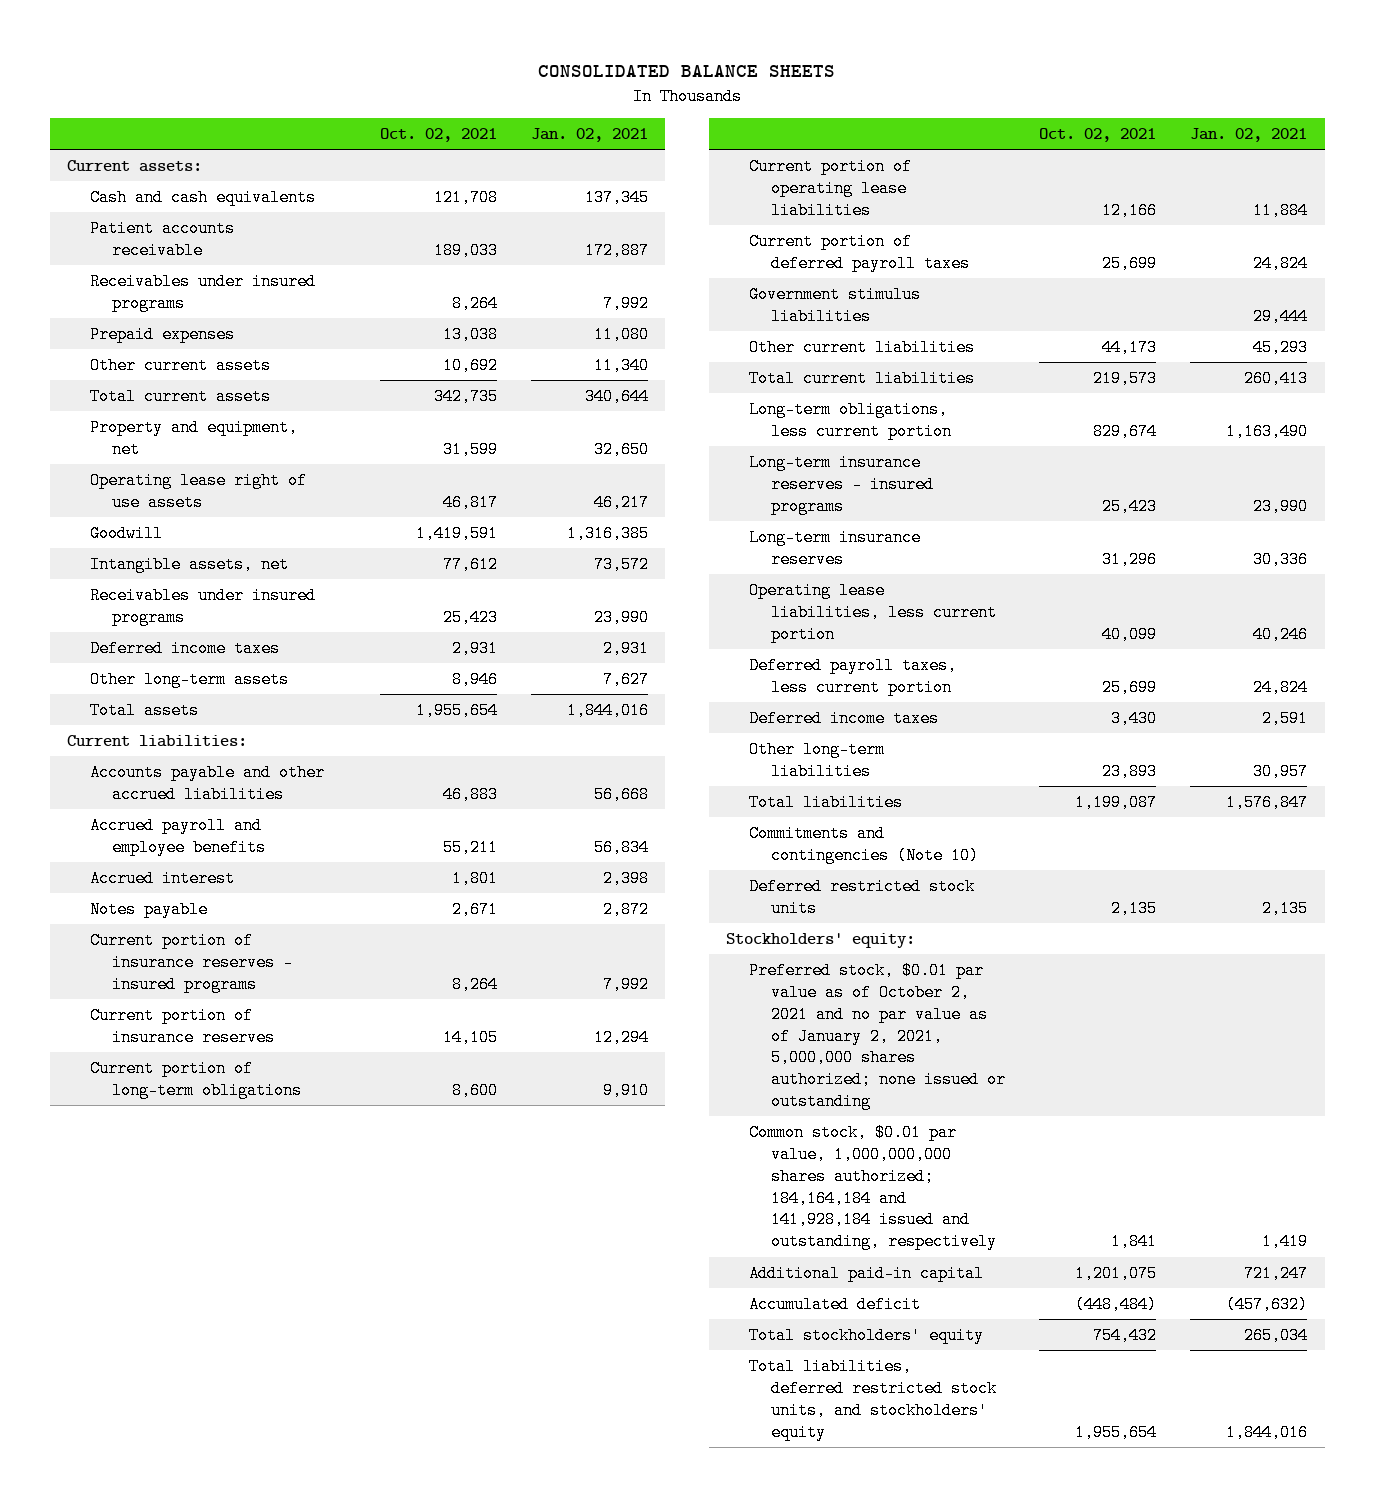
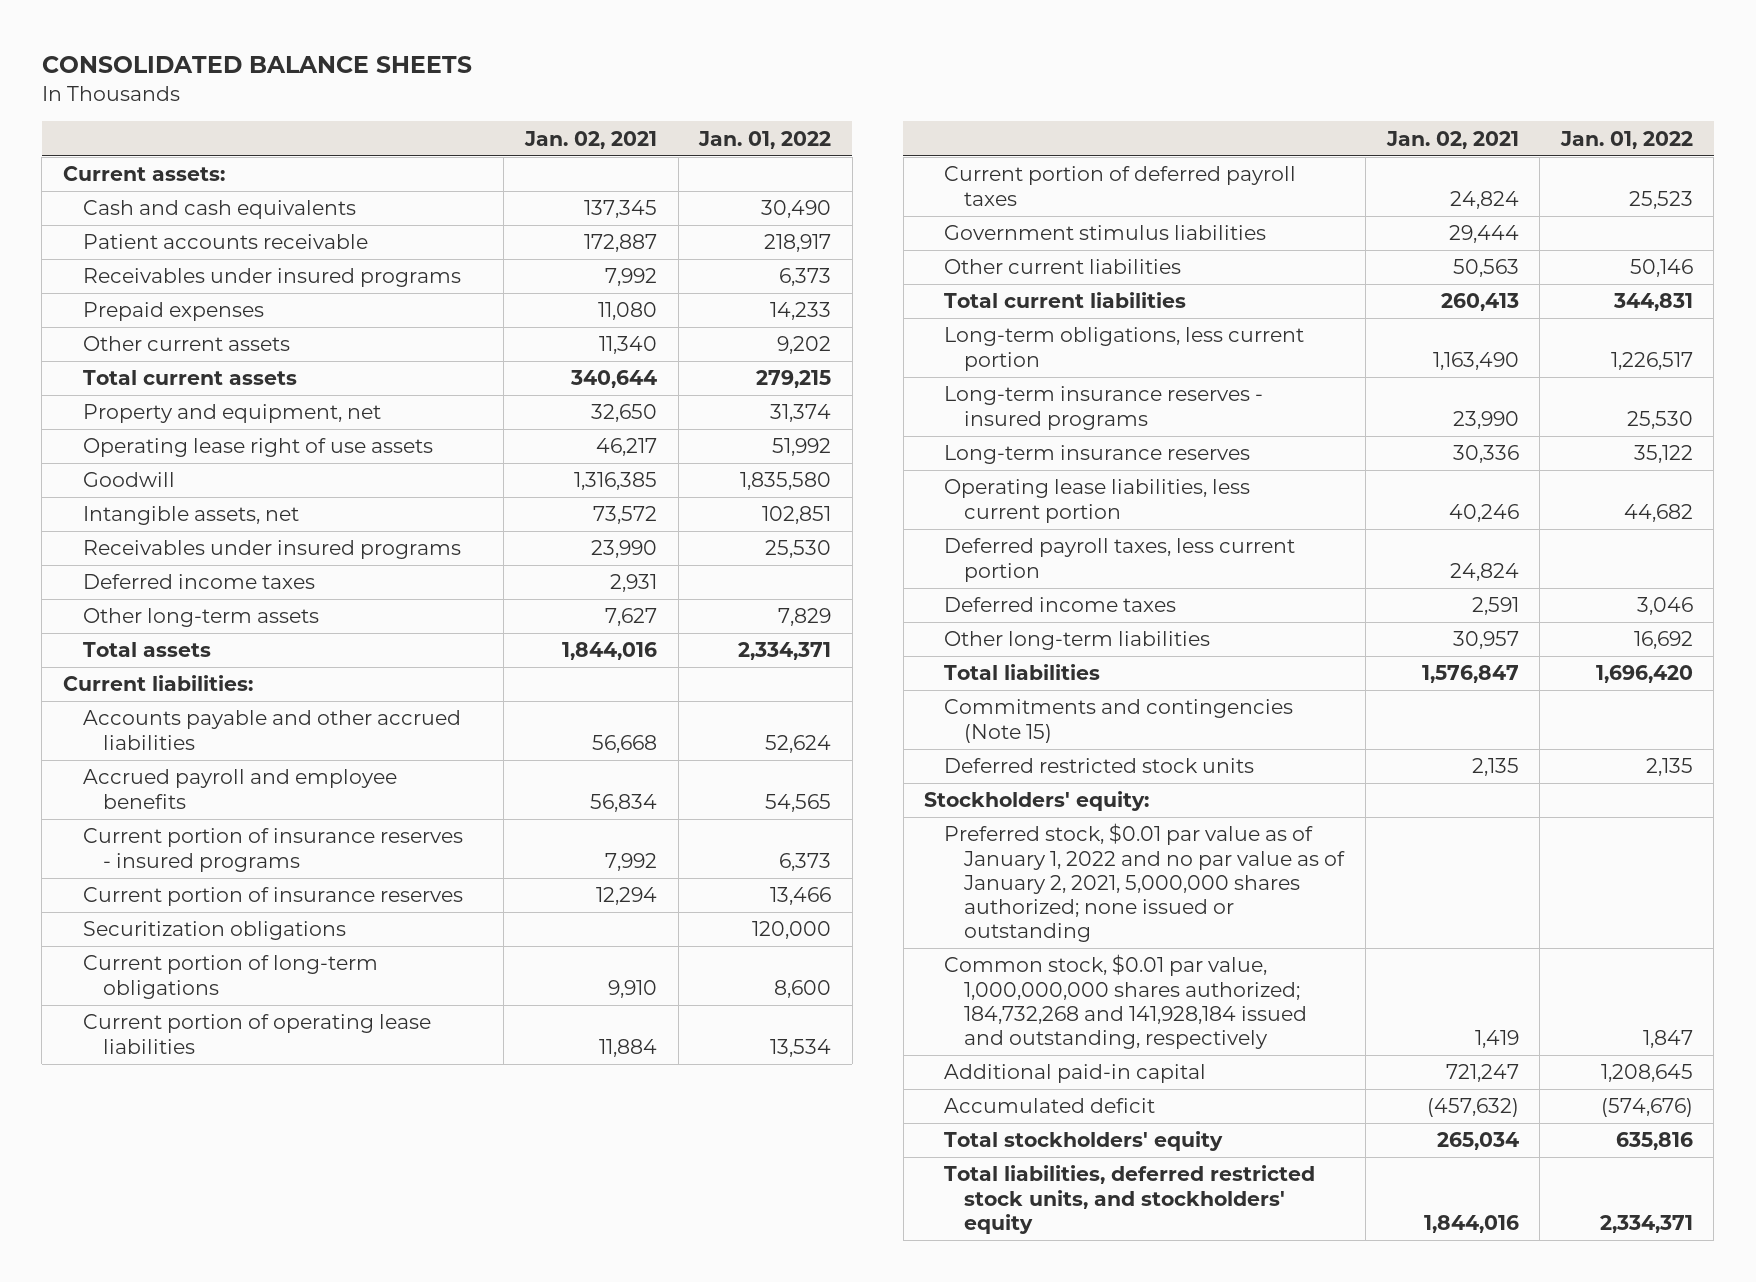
- | Oct. 02, 2021 | Jan. 02, 2021
+ | Jan. 02, 2021 | Jan. 01, 2022
- Accrued interest | 1,801 | 2,398
- Notes payable | 2,671 | 2,872
+ Securitization obligations | | 120,000
- Other current liabilities | 44,173 | 45,293
+ Other current liabilities | 50,563 | 50,146
- Commitments and contingencies (Note 10)
+ Commitments and contingencies (Note 15)
- Preferred stock, $0.01 par value as of October 2, 2021 and no par value as of January 2, 2021, 5,000,000 shares authorized; none issued or outstanding
- Common stock, $0.01 par value, 1,000,000,000 shares authorized; 184,164,184 and 141,928,184 issued and outstanding, respectively | 1,841 | 1,419
+ Preferred stock, $0.01 par value as of January 1, 2022 and no par value as of January 2, 2021, 5,000,000 shares authorized; none issued or outstanding
+ Common stock, $0.01 par value, 1,000,000,000 shares authorized; 184,732,268 and 141,928,184 issued and outstanding, respectively | 1,419 | 1,847

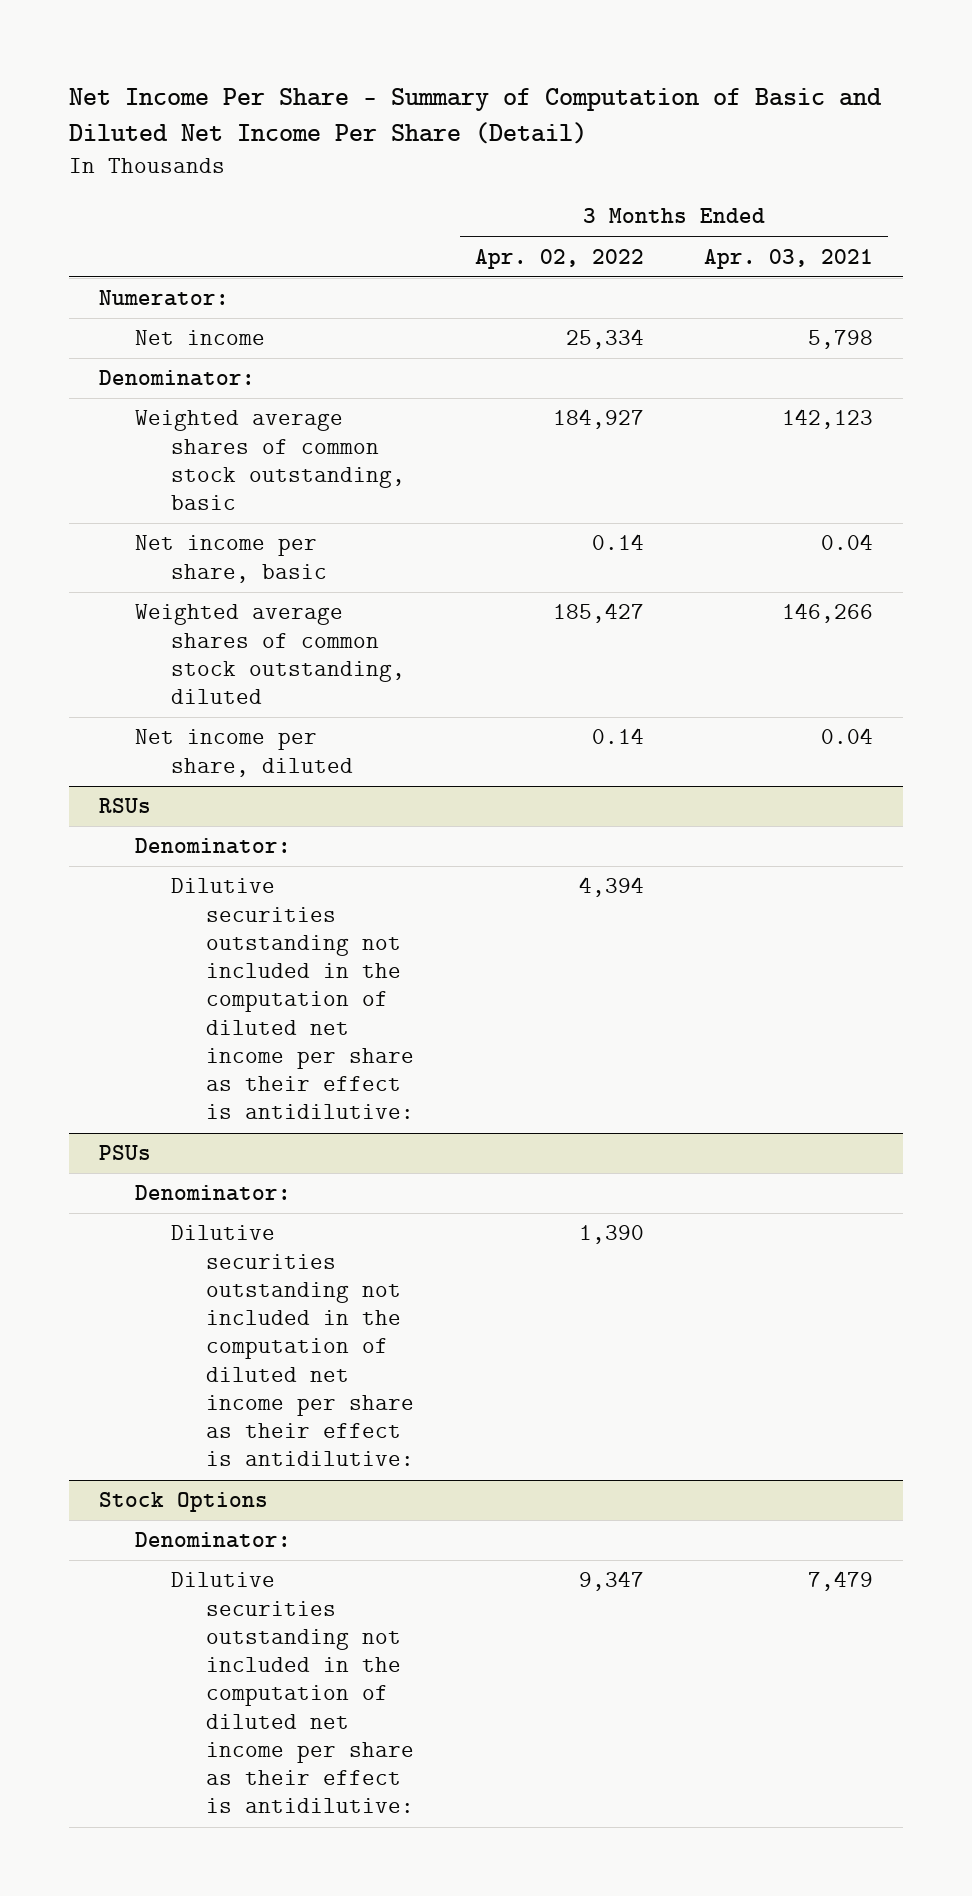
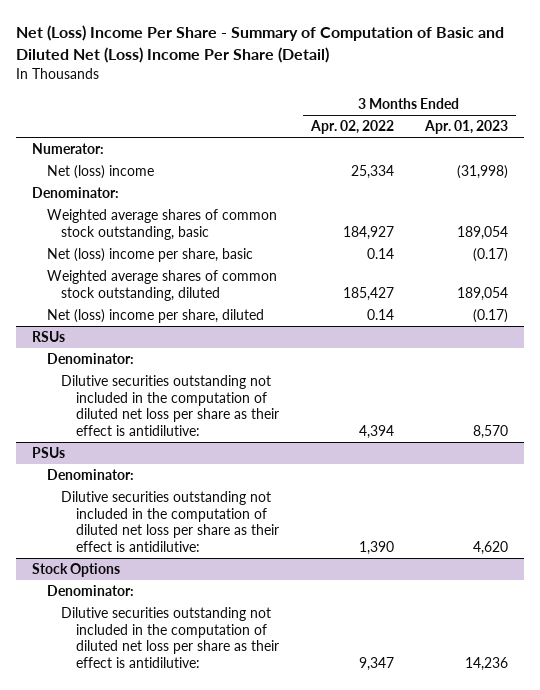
- Net Income Per Share - Summary of Computation of Basic and Diluted Net Income Per Share (Detail)
+ Net (Loss) Income Per Share - Summary of Computation of Basic and Diluted Net (Loss) Income Per Share (Detail)
- | 3 Months Ended Apr. 02, 2022 | 3 Months Ended Apr. 03, 2021
+ | 3 Months Ended Apr. 02, 2022 | 3 Months Ended Apr. 01, 2023
- Net income | 25,334 | 5,798
+ Net (loss) income | 25,334 | (31,998)
- Net income per share, basic | 0.14 | 0.04
+ Net (loss) income per share, basic | 0.14 | (0.17)
- Net income per share, diluted | 0.14 | 0.04
+ Net (loss) income per share, diluted | 0.14 | (0.17)
@ RSUs
- Dilutive securities outstanding not included in the computation of diluted net income per share as their effect is antidilutive: | 4,394 |
+ Dilutive securities outstanding not included in the computation of diluted net loss per share as their effect is antidilutive: | 4,394 | 8,570
@ PSUs
- Dilutive securities outstanding not included in the computation of diluted net income per share as their effect is antidilutive: | 1,390 |
+ Dilutive securities outstanding not included in the computation of diluted net loss per share as their effect is antidilutive: | 1,390 | 4,620
@ Stock Options
- Dilutive securities outstanding not included in the computation of diluted net income per share as their effect is antidilutive: | 9,347 | 7,479
+ Dilutive securities outstanding not included in the computation of diluted net loss per share as their effect is antidilutive: | 9,347 | 14,236

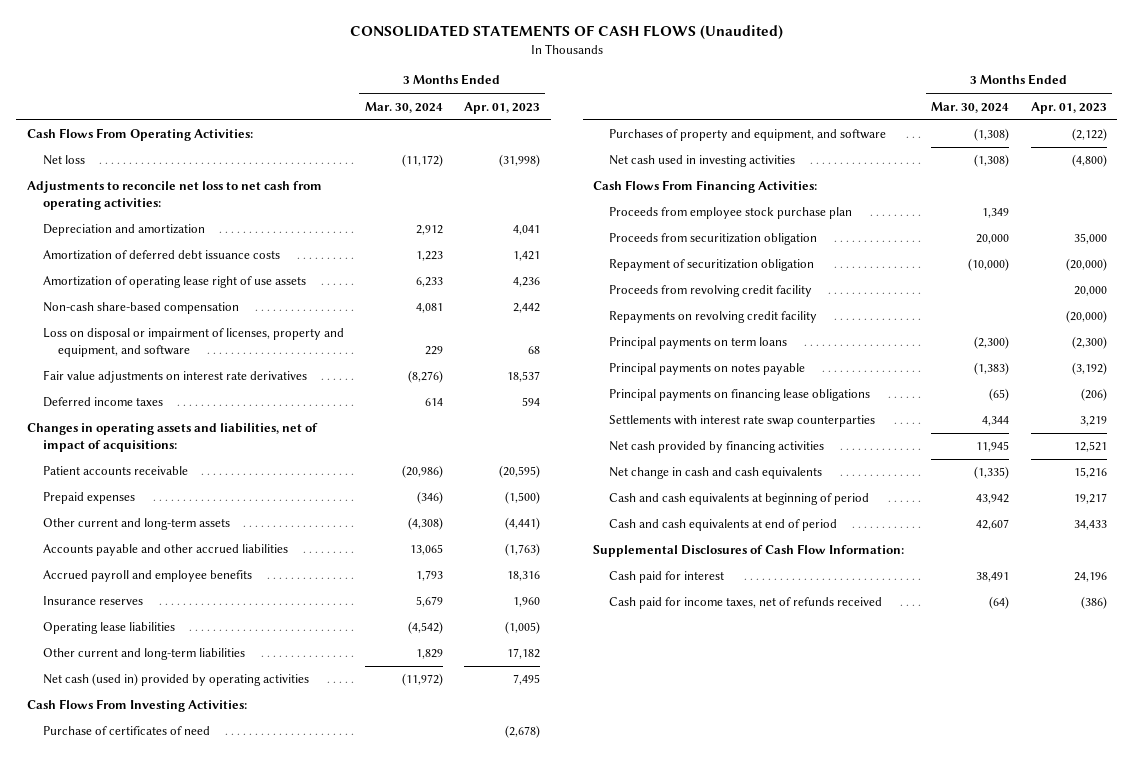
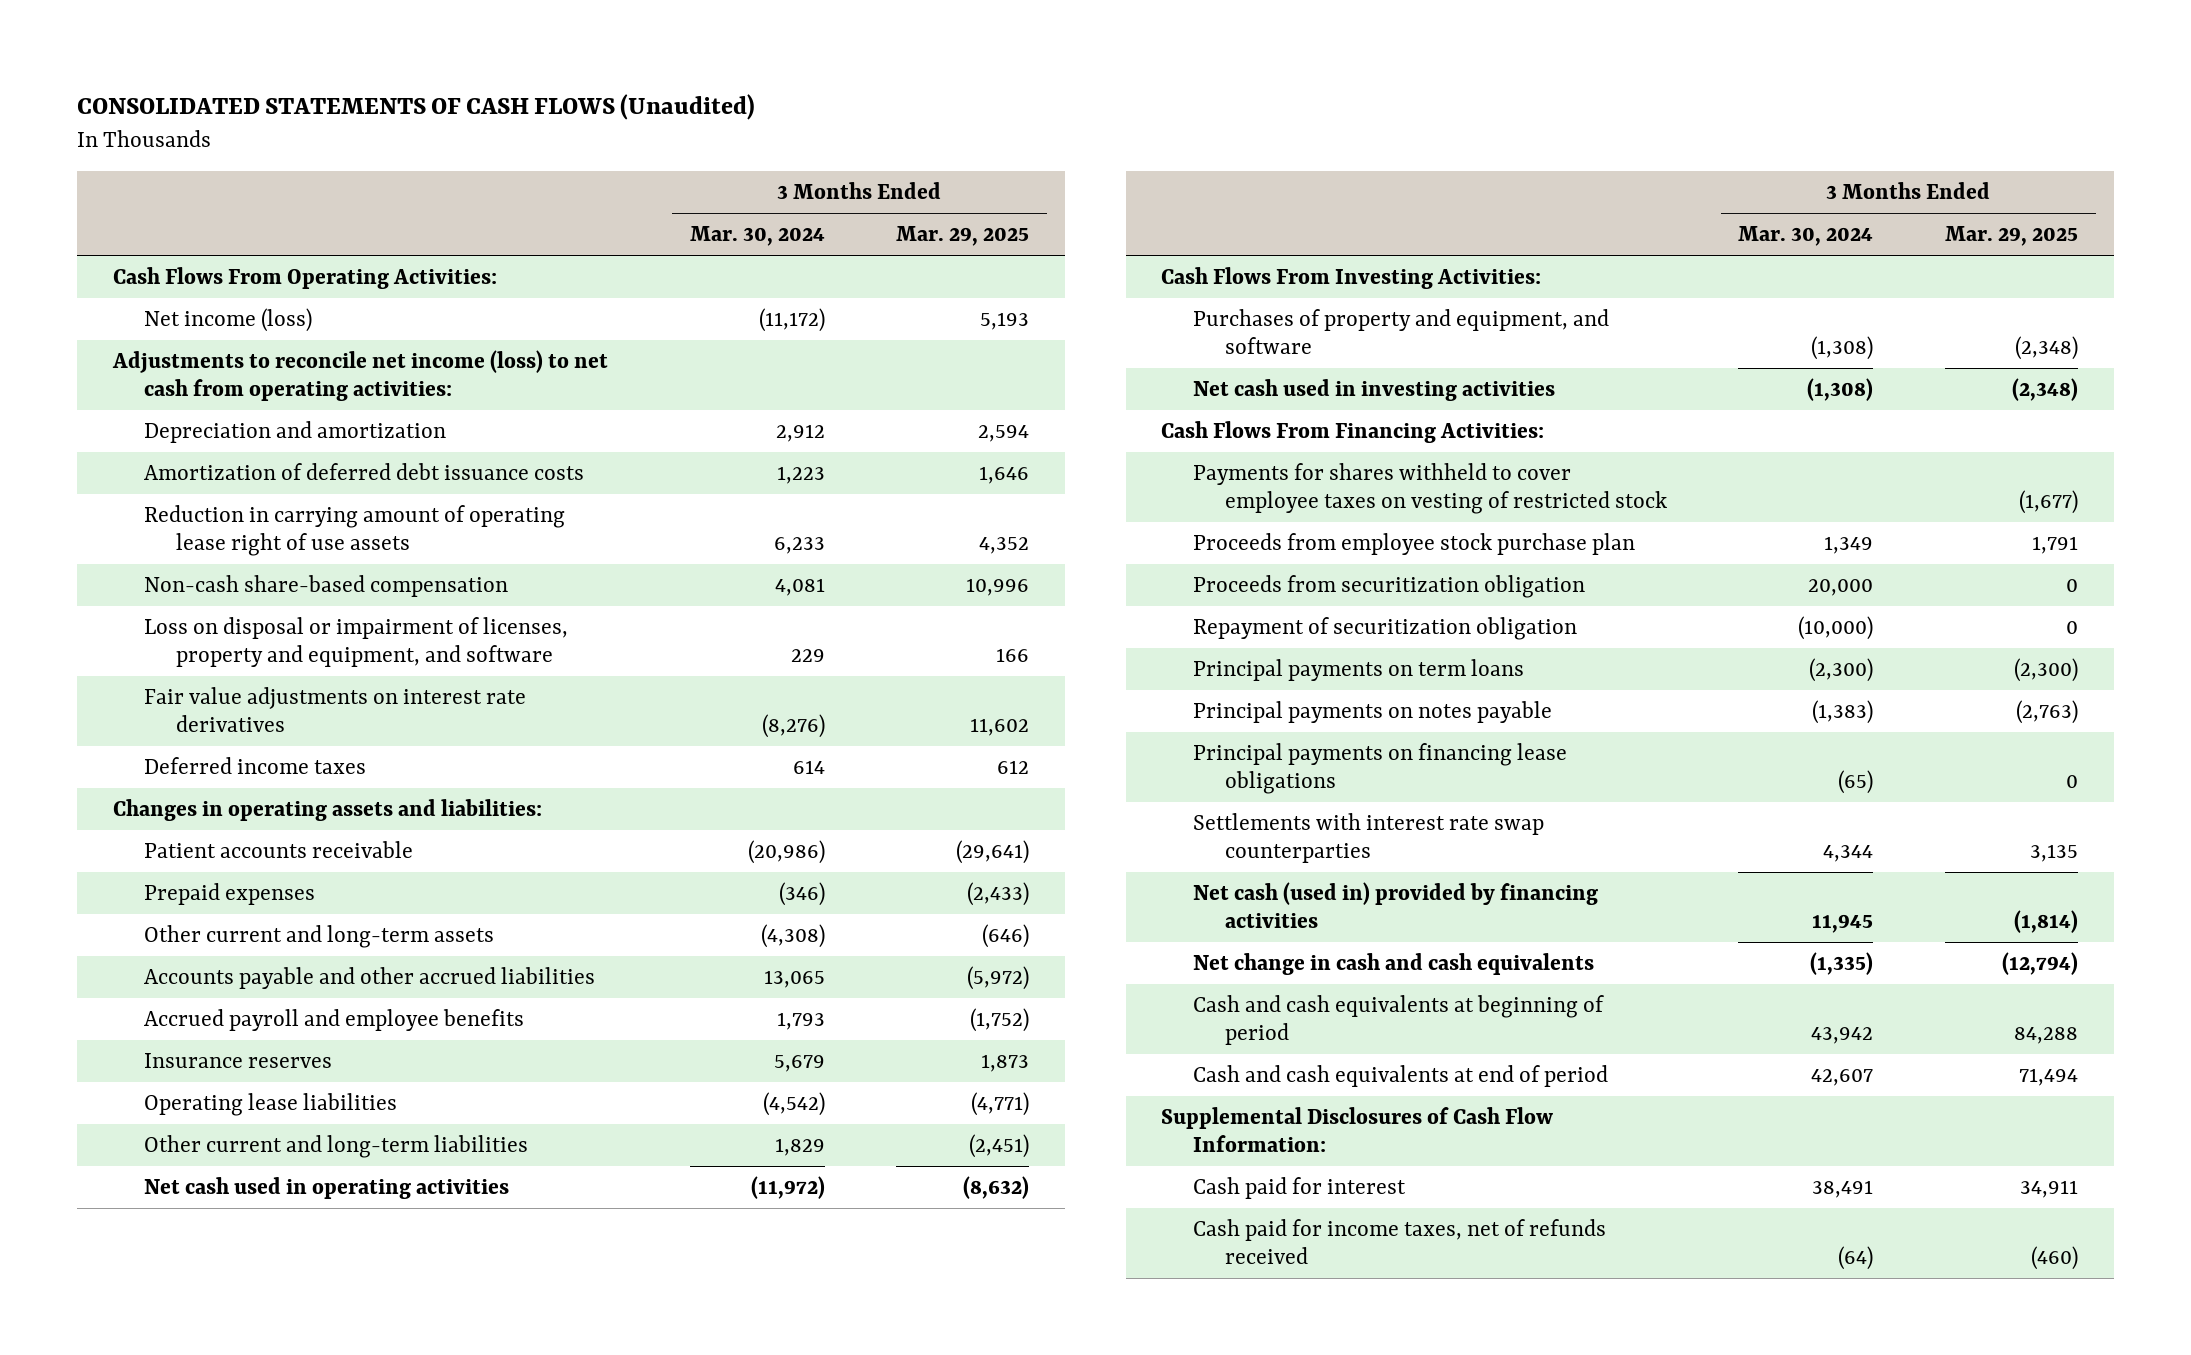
- | 3 Months Ended Mar. 30, 2024 | 3 Months Ended Apr. 01, 2023
+ | 3 Months Ended Mar. 30, 2024 | 3 Months Ended Mar. 29, 2025
- Net loss | (11,172) | (31,998)
- Adjustments to reconcile net loss to net cash from operating activities:
+ Net income (loss) | (11,172) | 5,193
+ Adjustments to reconcile net income (loss) to net cash from operating activities:
- Amortization of operating lease right of use assets | 6,233 | 4,236
+ Reduction in carrying amount of operating lease right of use assets | 6,233 | 4,352
- Changes in operating assets and liabilities, net of impact of acquisitions:
+ Changes in operating assets and liabilities:
- Net cash (used in) provided by operating activities | (11,972) | 7,495
+ Net cash used in operating activities | (11,972) | (8,632)
- Purchase of certificates of need | | (2,678)
+ Payments for shares withheld to cover employee taxes on vesting of restricted stock | | (1,677)
- Proceeds from revolving credit facility | | 20,000
- Repayments on revolving credit facility | | (20,000)
- Net cash provided by financing activities | 11,945 | 12,521
+ Net cash (used in) provided by financing activities | 11,945 | (1,814)

